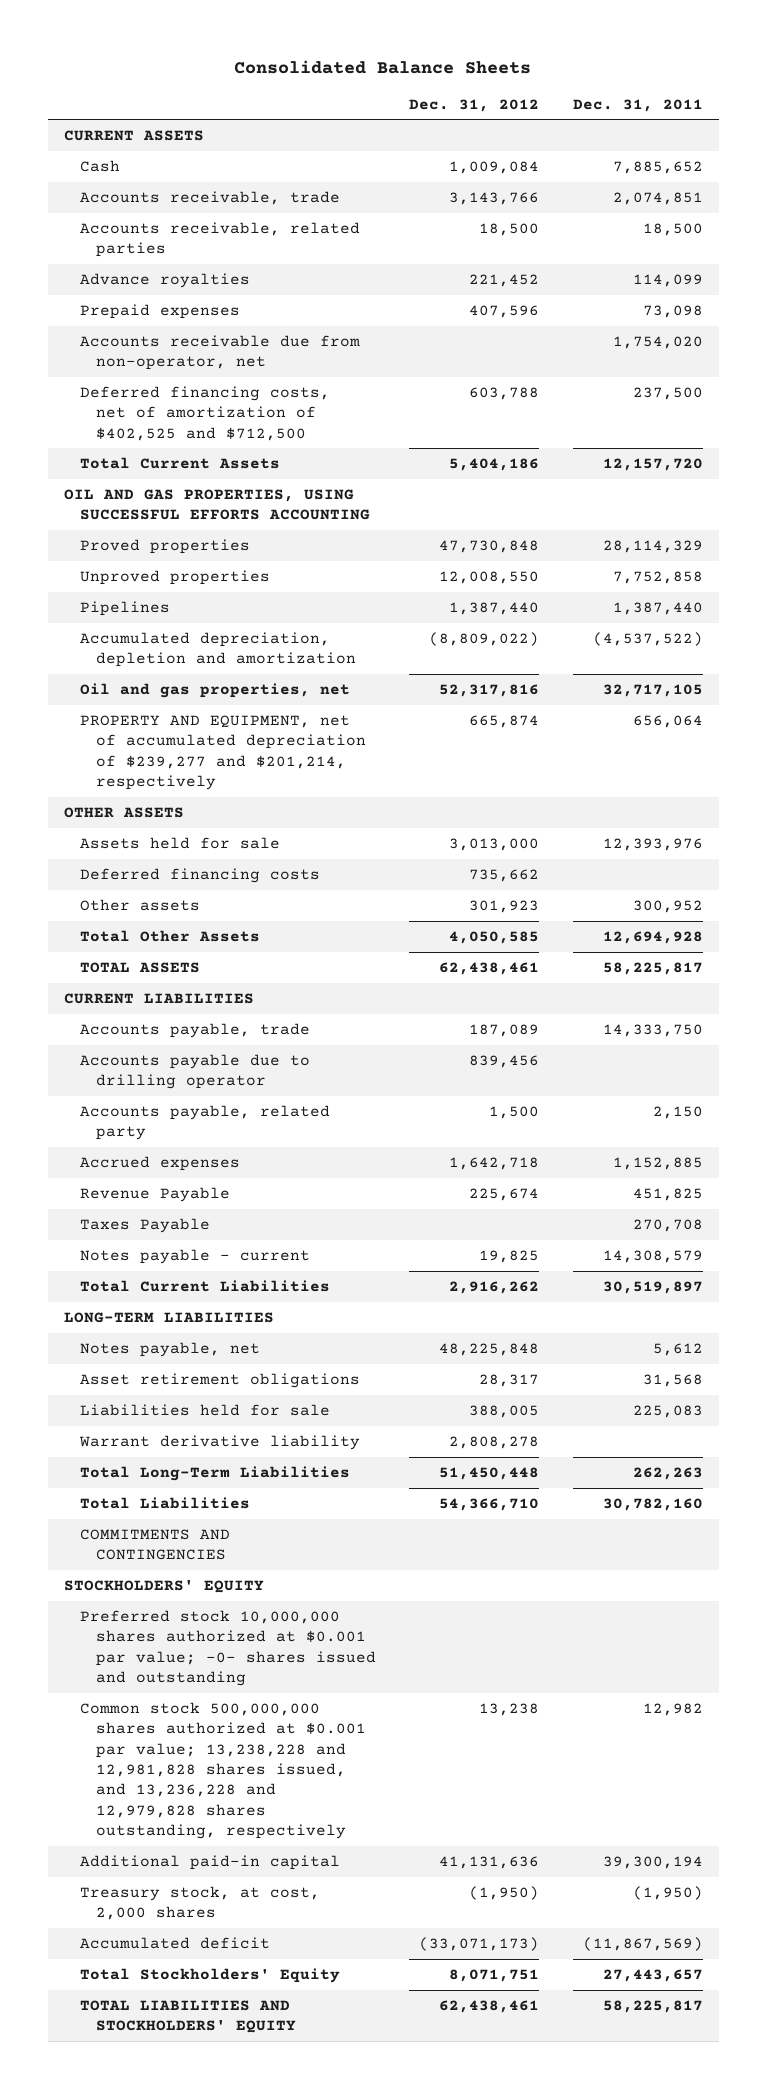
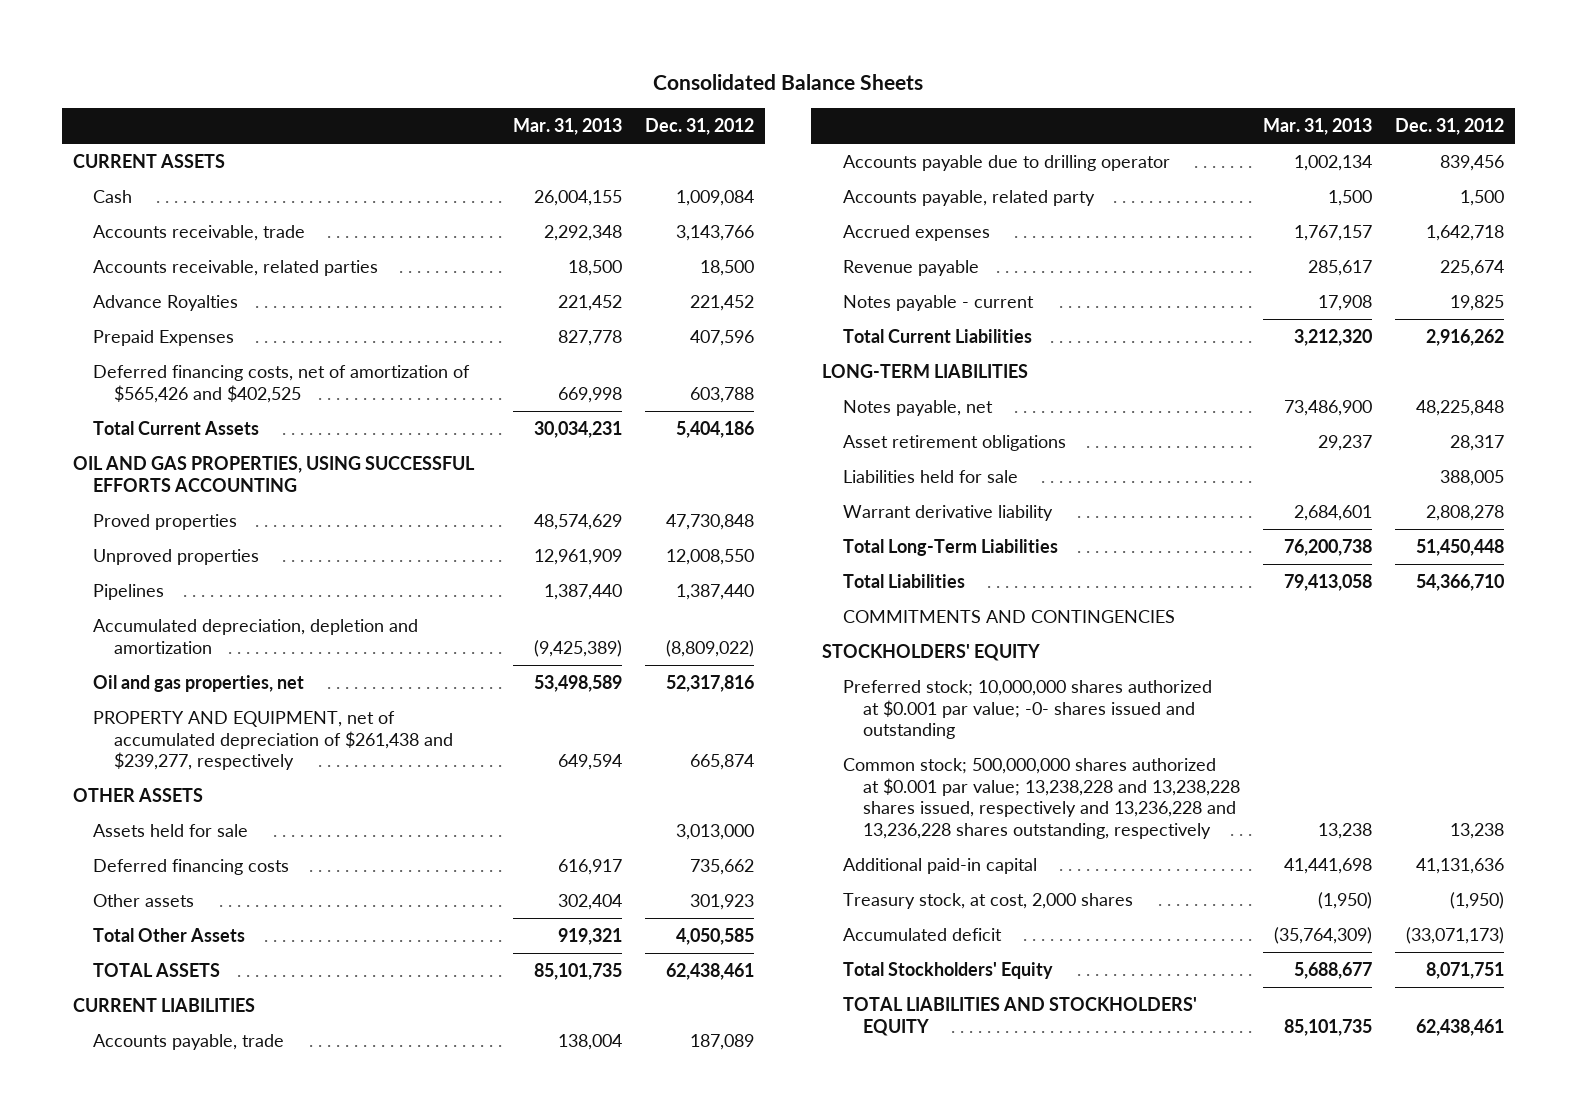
- | Dec. 31, 2012 | Dec. 31, 2011
+ | Mar. 31, 2013 | Dec. 31, 2012
- Advance royalties | 221,452 | 114,099
- Prepaid expenses | 407,596 | 73,098
- Accounts receivable due from non-operator, net | | 1,754,020
- Deferred financing costs, net of amortization of $402,525 and $712,500 | 603,788 | 237,500
+ Advance Royalties | 221,452 | 221,452
+ Prepaid Expenses | 827,778 | 407,596
+ Deferred financing costs, net of amortization of $565,426 and $402,525 | 669,998 | 603,788
- PROPERTY AND EQUIPMENT, net of accumulated depreciation of $239,277 and $201,214, respectively | 665,874 | 656,064
+ PROPERTY AND EQUIPMENT, net of accumulated depreciation of $261,438 and $239,277, respectively | 649,594 | 665,874
- Revenue Payable | 225,674 | 451,825
- Taxes Payable | | 270,708
+ Revenue payable | 285,617 | 225,674
- Preferred stock 10,000,000 shares authorized at $0.001 par value; -0- shares issued and outstanding
- Common stock 500,000,000 shares authorized at $0.001 par value; 13,238,228 and 12,981,828 shares issued, and 13,236,228 and 12,979,828 shares outstanding, respectively | 13,238 | 12,982
+ Preferred stock; 10,000,000 shares authorized at $0.001 par value; -0- shares issued and outstanding
+ Common stock; 500,000,000 shares authorized at $0.001 par value; 13,238,228 and 13,238,228 shares issued, respectively and 13,236,228 and 13,236,228 shares outstanding, respectively | 13,238 | 13,238

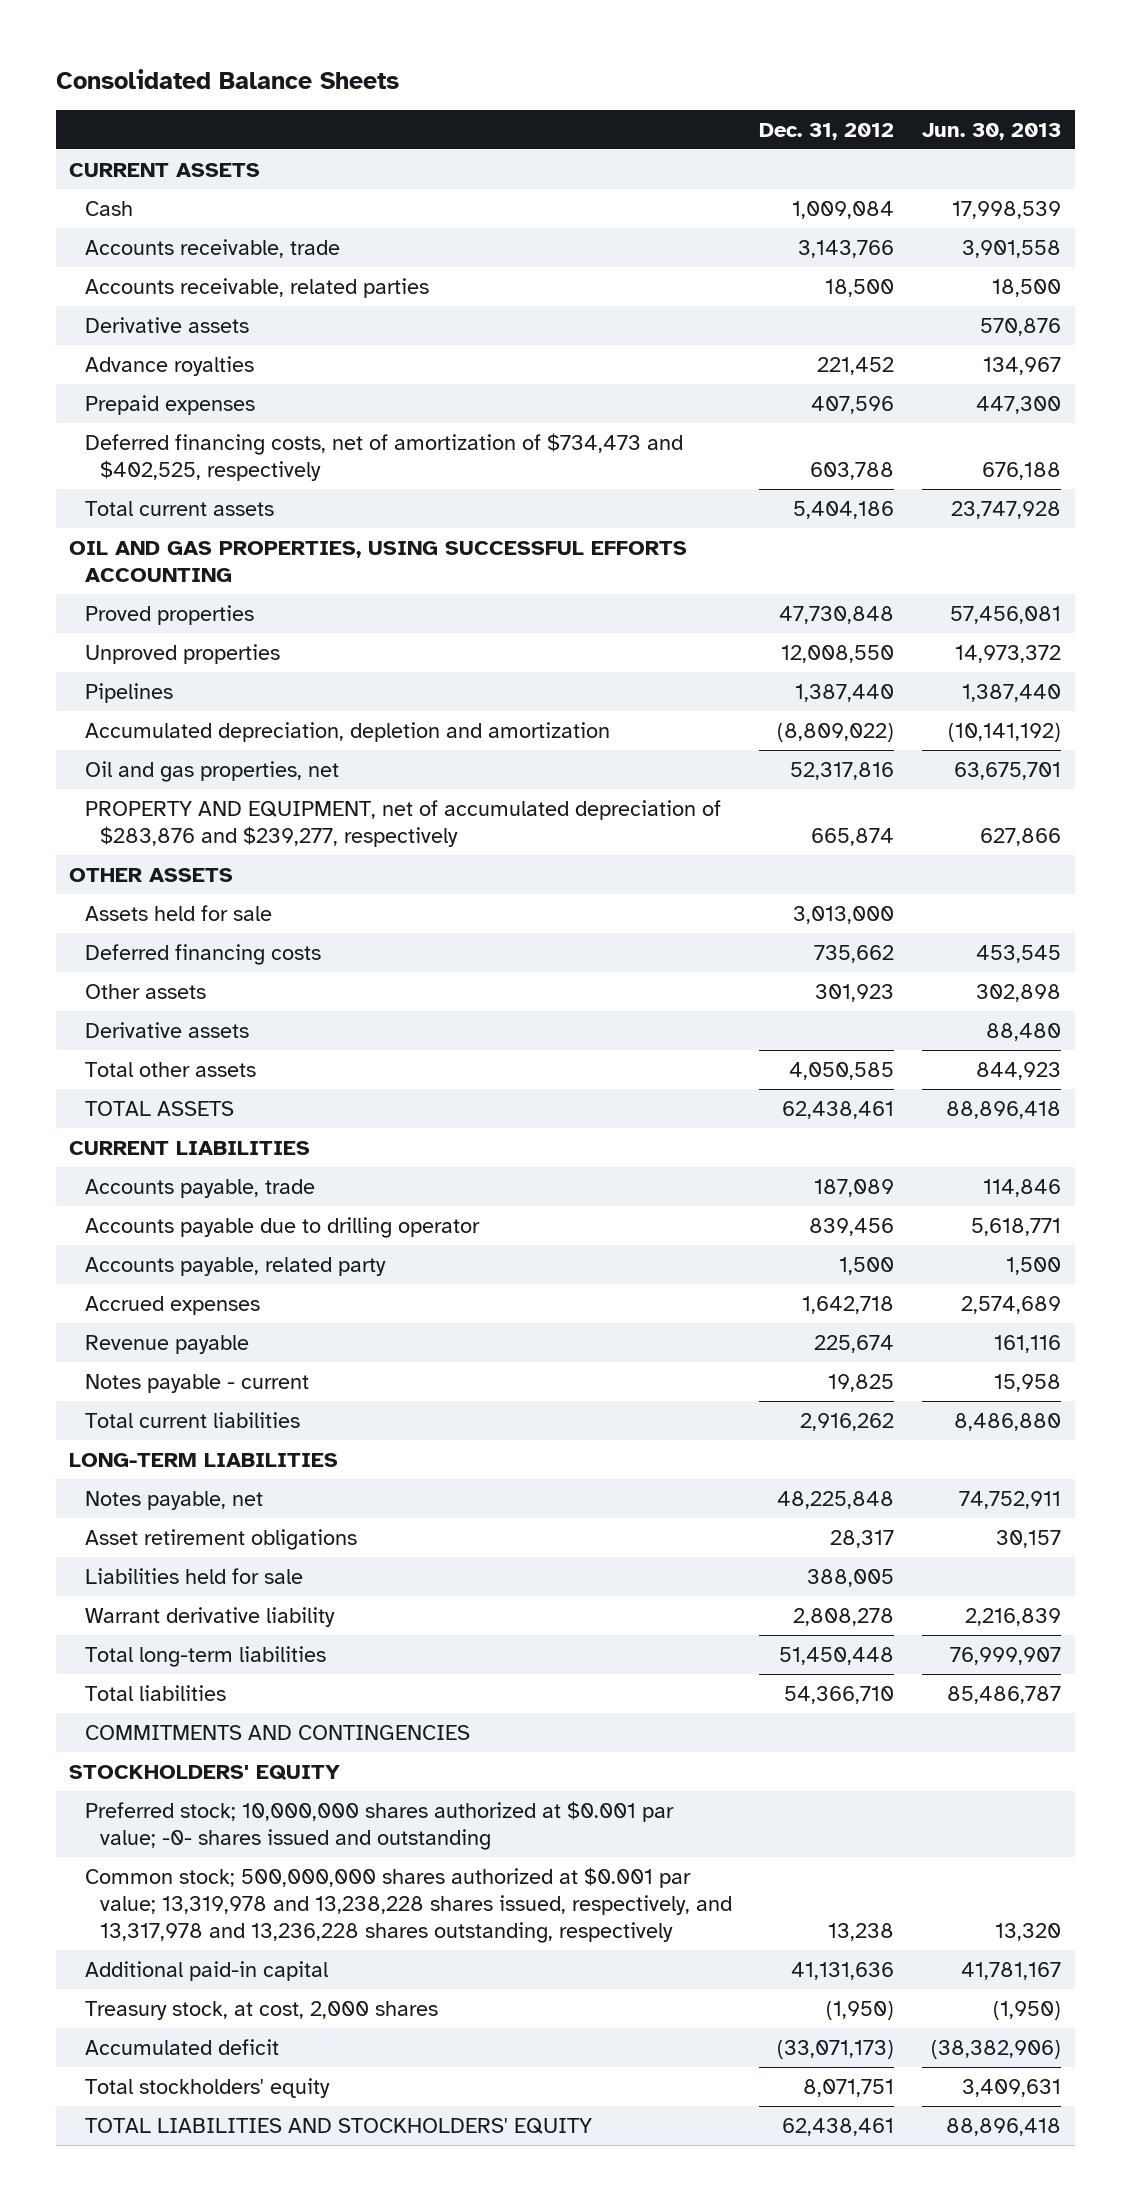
- | Mar. 31, 2013 | Dec. 31, 2012
+ | Dec. 31, 2012 | Jun. 30, 2013
- Advance Royalties | 221,452 | 221,452
- Prepaid Expenses | 827,778 | 407,596
- Deferred financing costs, net of amortization of $565,426 and $402,525 | 669,998 | 603,788
- Total Current Assets | 30,034,231 | 5,404,186
+ Derivative assets | | 570,876
+ Advance royalties | 221,452 | 134,967
+ Prepaid expenses | 407,596 | 447,300
+ Deferred financing costs, net of amortization of $734,473 and $402,525, respectively | 603,788 | 676,188
+ Total current assets | 5,404,186 | 23,747,928
- PROPERTY AND EQUIPMENT, net of accumulated depreciation of $261,438 and $239,277, respectively | 649,594 | 665,874
+ PROPERTY AND EQUIPMENT, net of accumulated depreciation of $283,876 and $239,277, respectively | 665,874 | 627,866
- Total Other Assets | 919,321 | 4,050,585
+ Derivative assets | | 88,480
+ Total other assets | 4,050,585 | 844,923
- Total Current Liabilities | 3,212,320 | 2,916,262
+ Total current liabilities | 2,916,262 | 8,486,880
- Total Long-Term Liabilities | 76,200,738 | 51,450,448
- Total Liabilities | 79,413,058 | 54,366,710
+ Total long-term liabilities | 51,450,448 | 76,999,907
+ Total liabilities | 54,366,710 | 85,486,787
- Common stock; 500,000,000 shares authorized at $0.001 par value; 13,238,228 and 13,238,228 shares issued, respectively and 13,236,228 and 13,236,228 shares outstanding, respectively | 13,238 | 13,238
+ Common stock; 500,000,000 shares authorized at $0.001 par value; 13,319,978 and 13,238,228 shares issued, respectively, and 13,317,978 and 13,236,228 shares outstanding, respectively | 13,238 | 13,320
- Total Stockholders' Equity | 5,688,677 | 8,071,751
+ Total stockholders' equity | 8,071,751 | 3,409,631

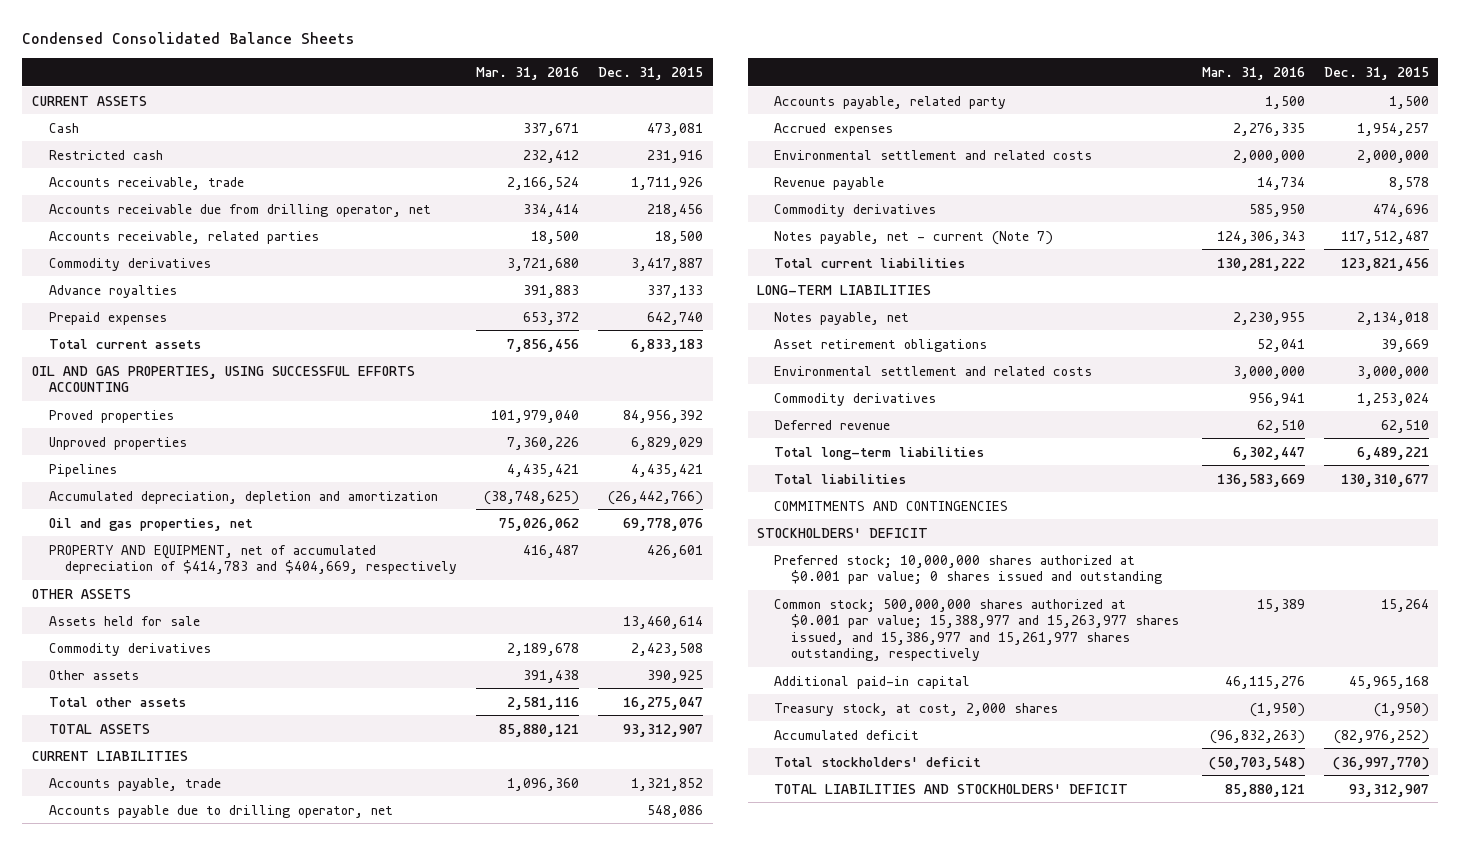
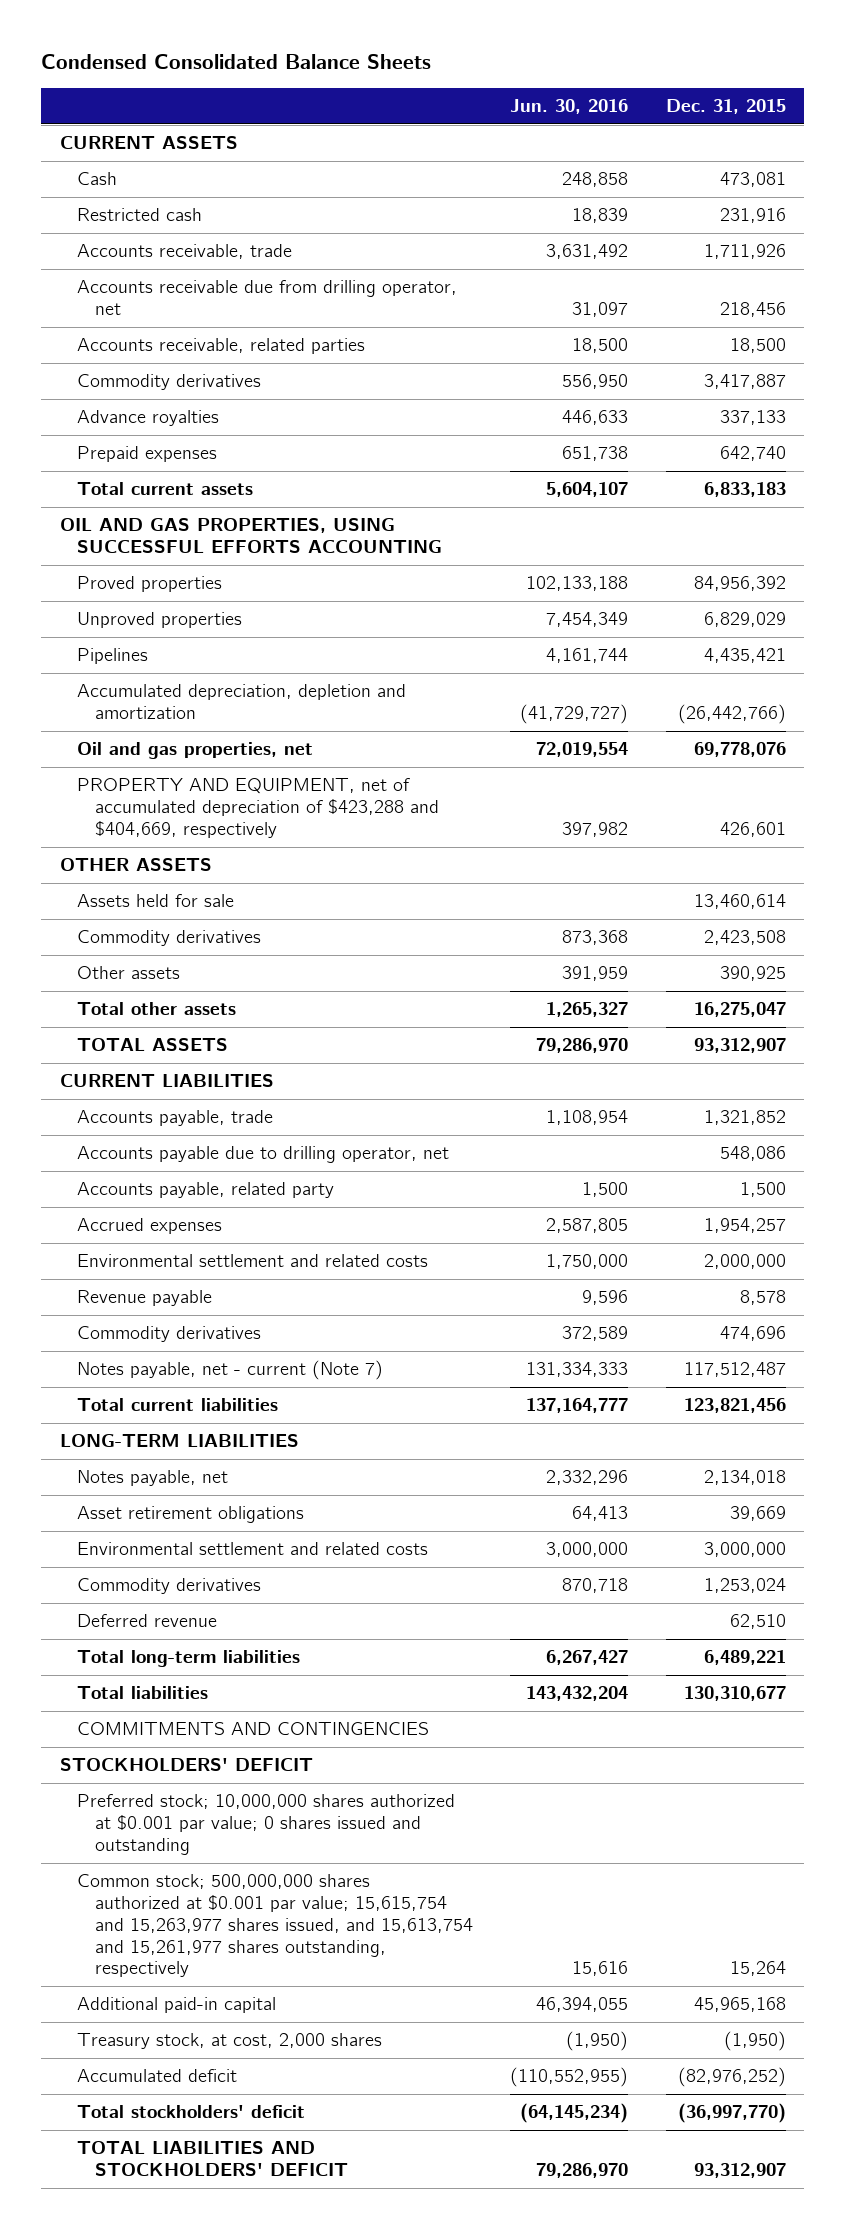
- | Mar. 31, 2016 | Dec. 31, 2015
+ | Jun. 30, 2016 | Dec. 31, 2015
- PROPERTY AND EQUIPMENT, net of accumulated depreciation of $414,783 and $404,669, respectively | 416,487 | 426,601
+ PROPERTY AND EQUIPMENT, net of accumulated depreciation of $423,288 and $404,669, respectively | 397,982 | 426,601
- Common stock; 500,000,000 shares authorized at $0.001 par value; 15,388,977 and 15,263,977 shares issued, and 15,386,977 and 15,261,977 shares outstanding, respectively | 15,389 | 15,264
+ Common stock; 500,000,000 shares authorized at $0.001 par value; 15,615,754 and 15,263,977 shares issued, and 15,613,754 and 15,261,977 shares outstanding, respectively | 15,616 | 15,264

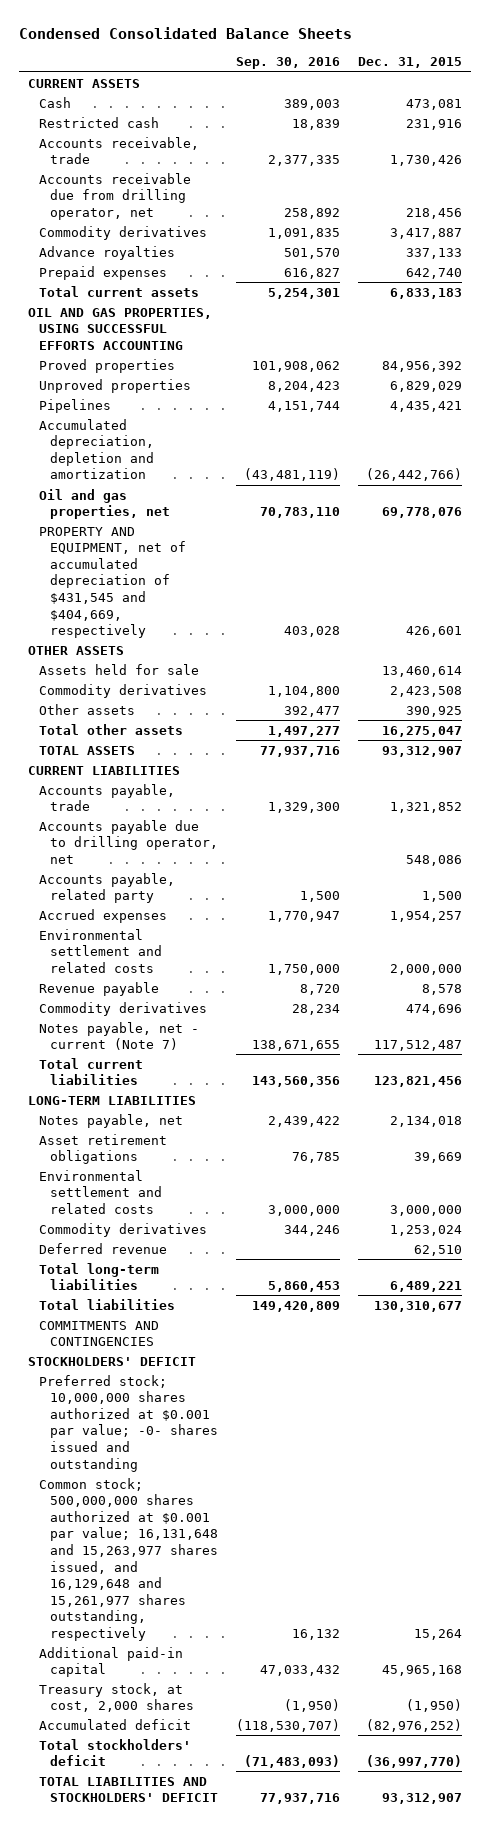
- | Jun. 30, 2016 | Dec. 31, 2015
+ | Sep. 30, 2016 | Dec. 31, 2015
- Accounts receivable, trade | 3,631,492 | 1,711,926
+ Accounts receivable, trade | 2,377,335 | 1,730,426
- Accounts receivable, related parties | 18,500 | 18,500
- PROPERTY AND EQUIPMENT, net of accumulated depreciation of $423,288 and $404,669, respectively | 397,982 | 426,601
+ PROPERTY AND EQUIPMENT, net of accumulated depreciation of $431,545 and $404,669, respectively | 403,028 | 426,601
- Preferred stock; 10,000,000 shares authorized at $0.001 par value; 0 shares issued and outstanding
- Common stock; 500,000,000 shares authorized at $0.001 par value; 15,615,754 and 15,263,977 shares issued, and 15,613,754 and 15,261,977 shares outstanding, respectively | 15,616 | 15,264
+ Preferred stock; 10,000,000 shares authorized at $0.001 par value; -0- shares issued and outstanding
+ Common stock; 500,000,000 shares authorized at $0.001 par value; 16,131,648 and 15,263,977 shares issued, and 16,129,648 and 15,261,977 shares outstanding, respectively | 16,132 | 15,264

